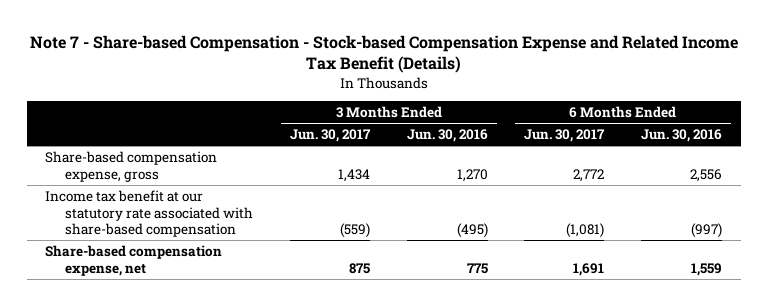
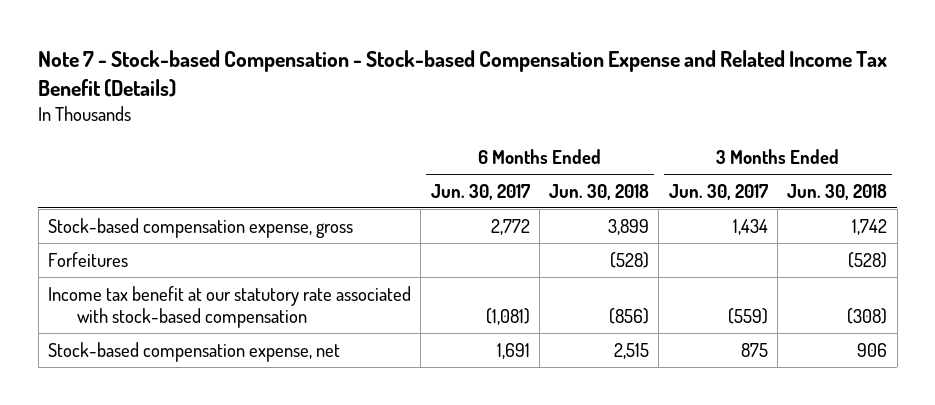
- Note 7 - Share-based Compensation - Stock-based Compensation Expense and Related Income Tax Benefit (Details)
+ Note 7 - Stock-based Compensation - Stock-based Compensation Expense and Related Income Tax Benefit (Details)
- | 3 Months Ended Jun. 30, 2017 | 3 Months Ended Jun. 30, 2016 | 6 Months Ended Jun. 30, 2017 | 6 Months Ended Jun. 30, 2016
+ | 6 Months Ended Jun. 30, 2017 | 6 Months Ended Jun. 30, 2018 | 3 Months Ended Jun. 30, 2017 | 3 Months Ended Jun. 30, 2018
- Share-based compensation expense, gross | 1,434 | 1,270 | 2,772 | 2,556
- Income tax benefit at our statutory rate associated with share-based compensation | (559) | (495) | (1,081) | (997)
- Share-based compensation expense, net | 875 | 775 | 1,691 | 1,559
+ Stock-based compensation expense, gross | 2,772 | 3,899 | 1,434 | 1,742
+ Forfeitures | | (528) | | (528)
+ Income tax benefit at our statutory rate associated with stock-based compensation | (1,081) | (856) | (559) | (308)
+ Stock-based compensation expense, net | 1,691 | 2,515 | 875 | 906

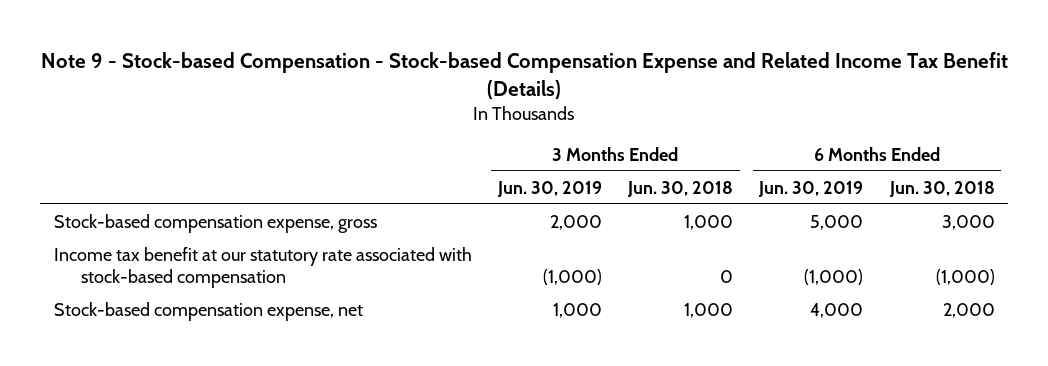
- Note 7 - Stock-based Compensation - Stock-based Compensation Expense and Related Income Tax Benefit (Details)
+ Note 9 - Stock-based Compensation - Stock-based Compensation Expense and Related Income Tax Benefit (Details)
- | 6 Months Ended Jun. 30, 2017 | 6 Months Ended Jun. 30, 2018 | 3 Months Ended Jun. 30, 2017 | 3 Months Ended Jun. 30, 2018
+ | 3 Months Ended Jun. 30, 2019 | 3 Months Ended Jun. 30, 2018 | 6 Months Ended Jun. 30, 2019 | 6 Months Ended Jun. 30, 2018
- Stock-based compensation expense, gross | 2,772 | 3,899 | 1,434 | 1,742
- Forfeitures | | (528) | | (528)
- Income tax benefit at our statutory rate associated with stock-based compensation | (1,081) | (856) | (559) | (308)
- Stock-based compensation expense, net | 1,691 | 2,515 | 875 | 906
+ Stock-based compensation expense, gross | 2,000 | 1,000 | 5,000 | 3,000
+ Income tax benefit at our statutory rate associated with stock-based compensation | (1,000) | 0 | (1,000) | (1,000)
+ Stock-based compensation expense, net | 1,000 | 1,000 | 4,000 | 2,000

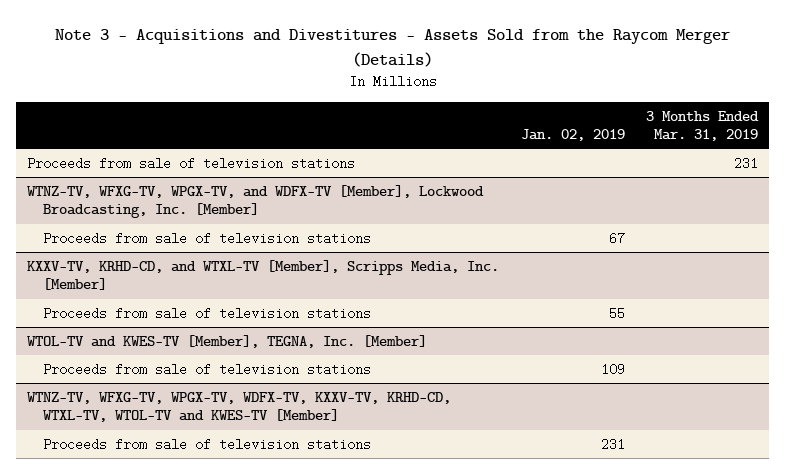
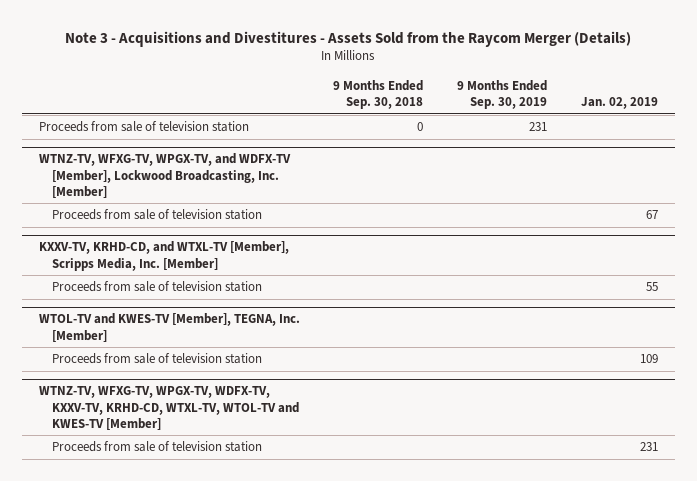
- | Jan. 02, 2019 | 3 Months Ended Mar. 31, 2019
+ | 9 Months Ended Sep. 30, 2018 | 9 Months Ended Sep. 30, 2019 | Jan. 02, 2019
- Proceeds from sale of television stations | | 231
+ Proceeds from sale of television station | 0 | 231 |
@ WTNZ-TV, WFXG-TV, WPGX-TV, and WDFX-TV [Member], Lockwood Broadcasting, Inc. [Member]
- Proceeds from sale of television stations | 67 |
+ Proceeds from sale of television station | | | 67
@ KXXV-TV, KRHD-CD, and WTXL-TV [Member], Scripps Media, Inc. [Member]
- Proceeds from sale of television stations | 55 |
+ Proceeds from sale of television station | | | 55
@ WTOL-TV and KWES-TV [Member], TEGNA, Inc. [Member]
- Proceeds from sale of television stations | 109 |
+ Proceeds from sale of television station | | | 109
@ WTNZ-TV, WFXG-TV, WPGX-TV, WDFX-TV, KXXV-TV, KRHD-CD, WTXL-TV, WTOL-TV and KWES-TV [Member]
- Proceeds from sale of television stations | 231 |
+ Proceeds from sale of television station | | | 231

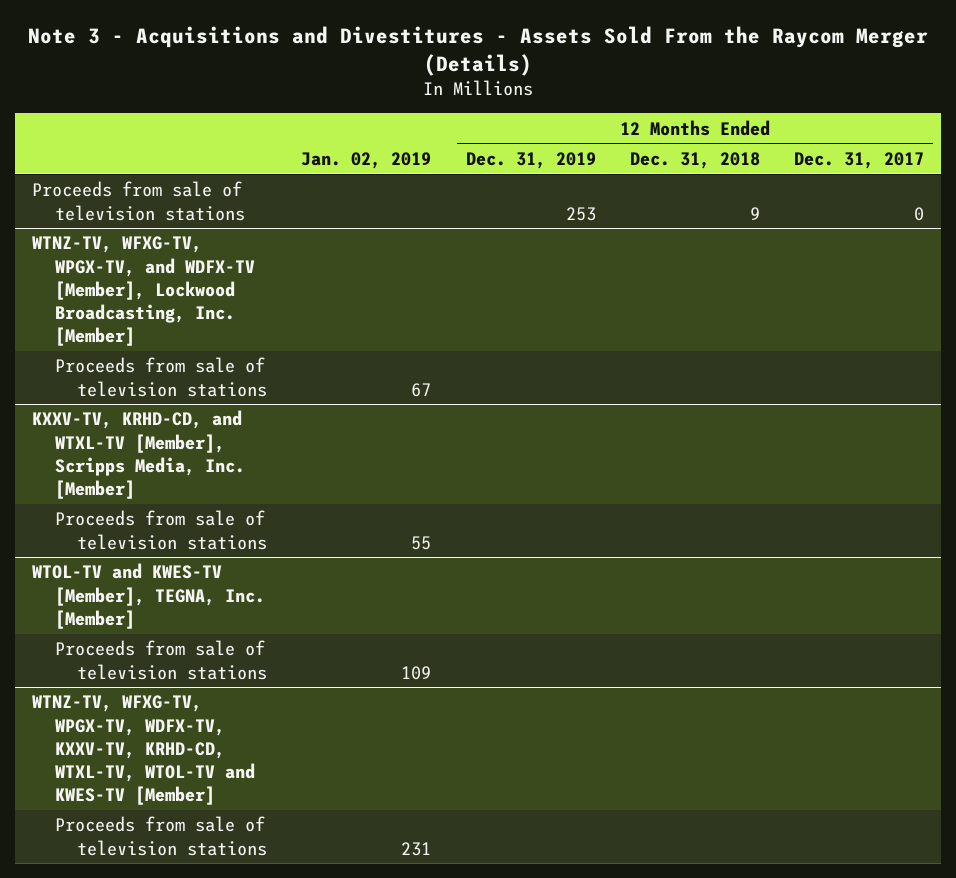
- Note 3 - Acquisitions and Divestitures - Assets Sold from the Raycom Merger (Details)
+ Note 3 - Acquisitions and Divestitures - Assets Sold From the Raycom Merger (Details)
- | 9 Months Ended Sep. 30, 2018 | 9 Months Ended Sep. 30, 2019 | Jan. 02, 2019
+ | Jan. 02, 2019 | 12 Months Ended Dec. 31, 2019 | 12 Months Ended Dec. 31, 2018 | 12 Months Ended Dec. 31, 2017
- Proceeds from sale of television station | 0 | 231 |
+ Proceeds from sale of television stations | | 253 | 9 | 0
@ WTNZ-TV, WFXG-TV, WPGX-TV, and WDFX-TV [Member], Lockwood Broadcasting, Inc. [Member]
- Proceeds from sale of television station | | | 67
+ Proceeds from sale of television stations | 67 | | |
@ KXXV-TV, KRHD-CD, and WTXL-TV [Member], Scripps Media, Inc. [Member]
- Proceeds from sale of television station | | | 55
+ Proceeds from sale of television stations | 55 | | |
@ WTOL-TV and KWES-TV [Member], TEGNA, Inc. [Member]
- Proceeds from sale of television station | | | 109
+ Proceeds from sale of television stations | 109 | | |
@ WTNZ-TV, WFXG-TV, WPGX-TV, WDFX-TV, KXXV-TV, KRHD-CD, WTXL-TV, WTOL-TV and KWES-TV [Member]
- Proceeds from sale of television station | | | 231
+ Proceeds from sale of television stations | 231 | | |

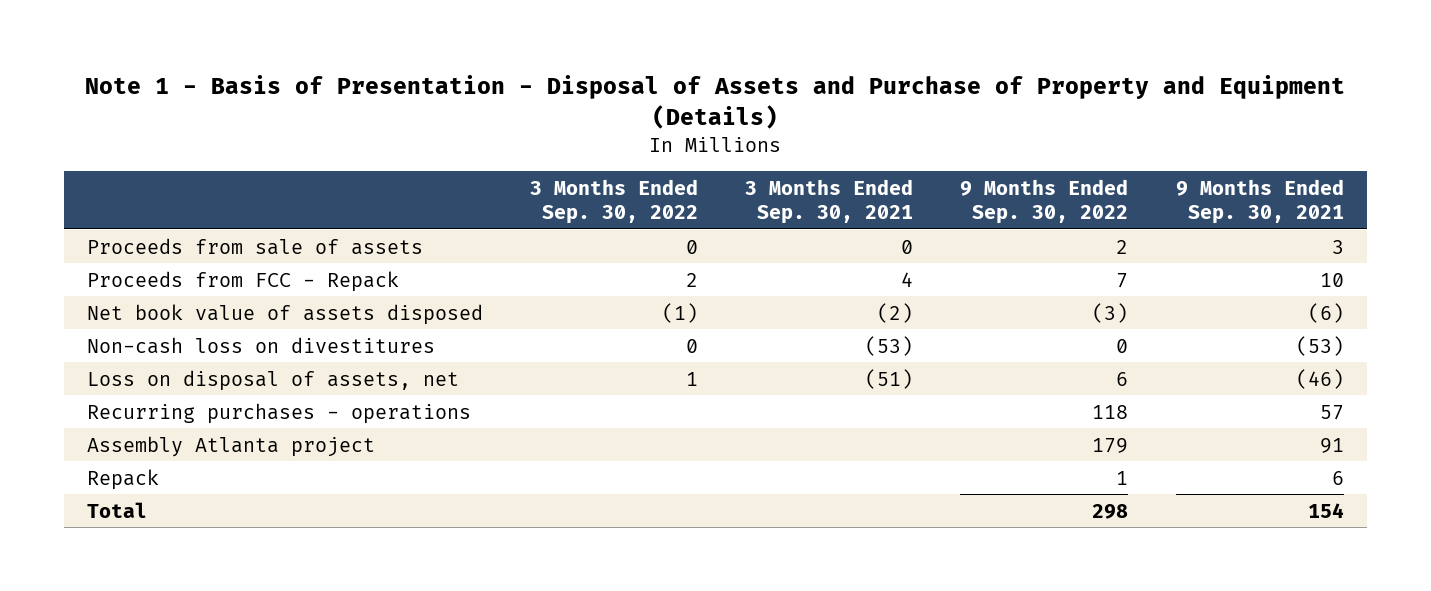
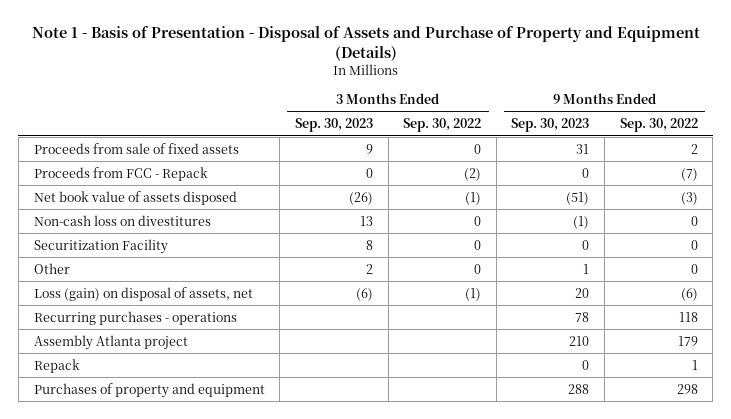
- | 3 Months Ended Sep. 30, 2022 | 3 Months Ended Sep. 30, 2021 | 9 Months Ended Sep. 30, 2022 | 9 Months Ended Sep. 30, 2021
+ | 3 Months Ended Sep. 30, 2023 | 3 Months Ended Sep. 30, 2022 | 9 Months Ended Sep. 30, 2023 | 9 Months Ended Sep. 30, 2022
- Proceeds from sale of assets | 0 | 0 | 2 | 3
- Proceeds from FCC - Repack | 2 | 4 | 7 | 10
+ Proceeds from sale of fixed assets | 9 | 0 | 31 | 2
+ Proceeds from FCC - Repack | 0 | (2) | 0 | (7)
- Loss on disposal of assets, net | 1 | (51) | 6 | (46)
+ Securitization Facility | 8 | 0 | 0 | 0
+ Other | 2 | 0 | 1 | 0
+ Loss (gain) on disposal of assets, net | (6) | (1) | 20 | (6)
- Total | | | 298 | 154
+ Purchases of property and equipment | | | 288 | 298

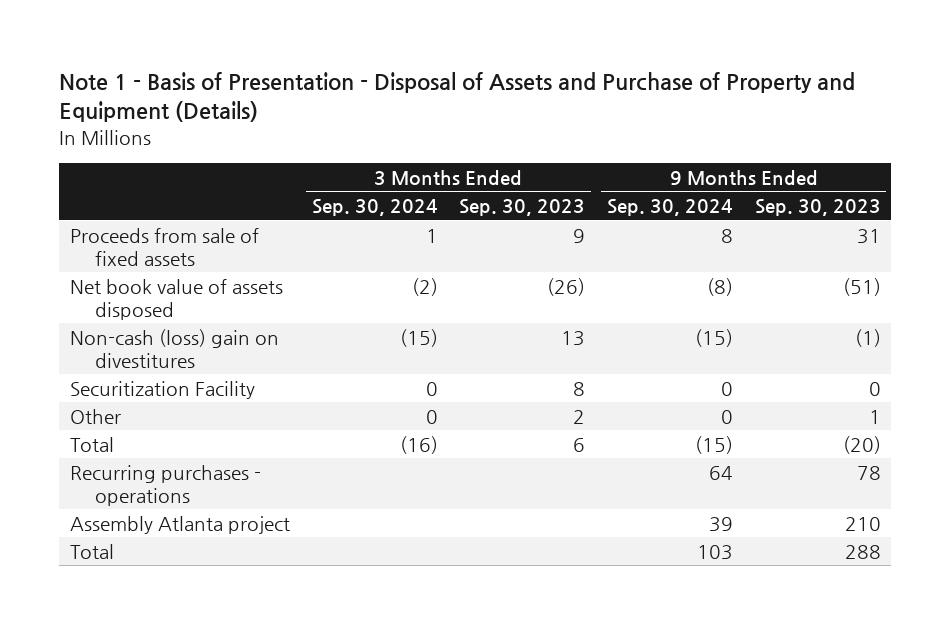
- | 3 Months Ended Sep. 30, 2023 | 3 Months Ended Sep. 30, 2022 | 9 Months Ended Sep. 30, 2023 | 9 Months Ended Sep. 30, 2022
+ | 3 Months Ended Sep. 30, 2024 | 3 Months Ended Sep. 30, 2023 | 9 Months Ended Sep. 30, 2024 | 9 Months Ended Sep. 30, 2023
- Proceeds from FCC - Repack | 0 | (2) | 0 | (7)
- Non-cash loss on divestitures | 13 | 0 | (1) | 0
+ Non-cash (loss) gain on divestitures | (15) | 13 | (15) | (1)
- Loss (gain) on disposal of assets, net | (6) | (1) | 20 | (6)
+ Total | (16) | 6 | (15) | (20)
- Repack | | | 0 | 1
- Purchases of property and equipment | | | 288 | 298
+ Total | | | 103 | 288

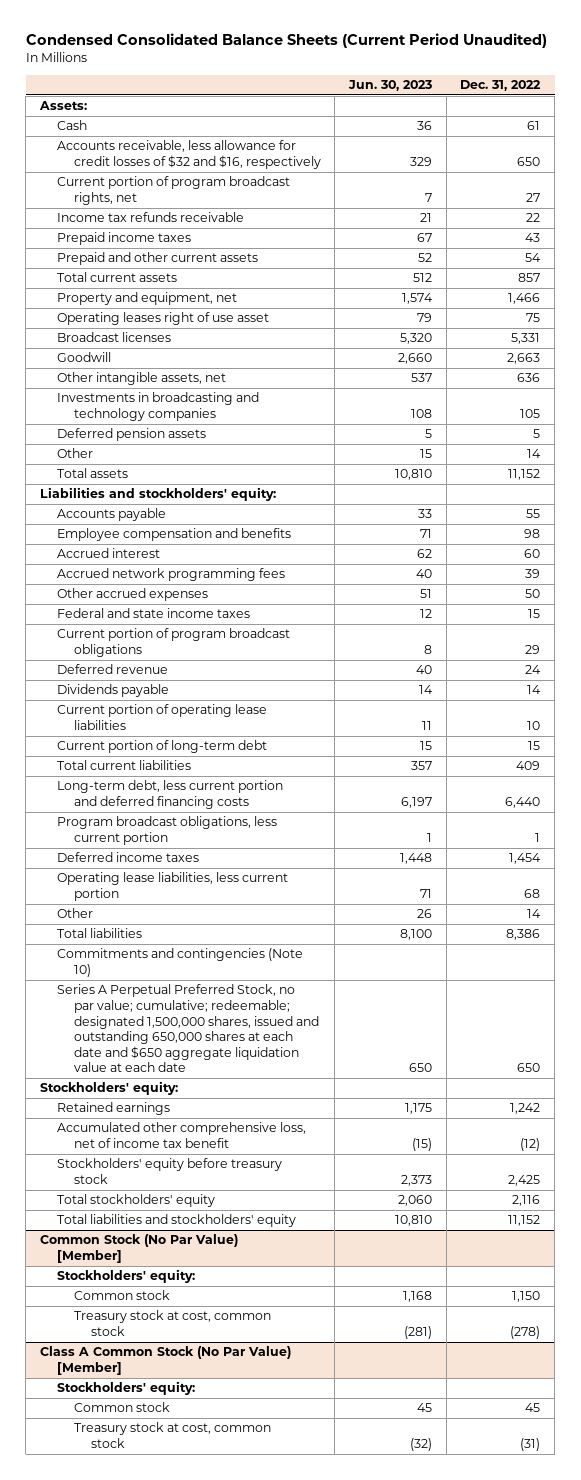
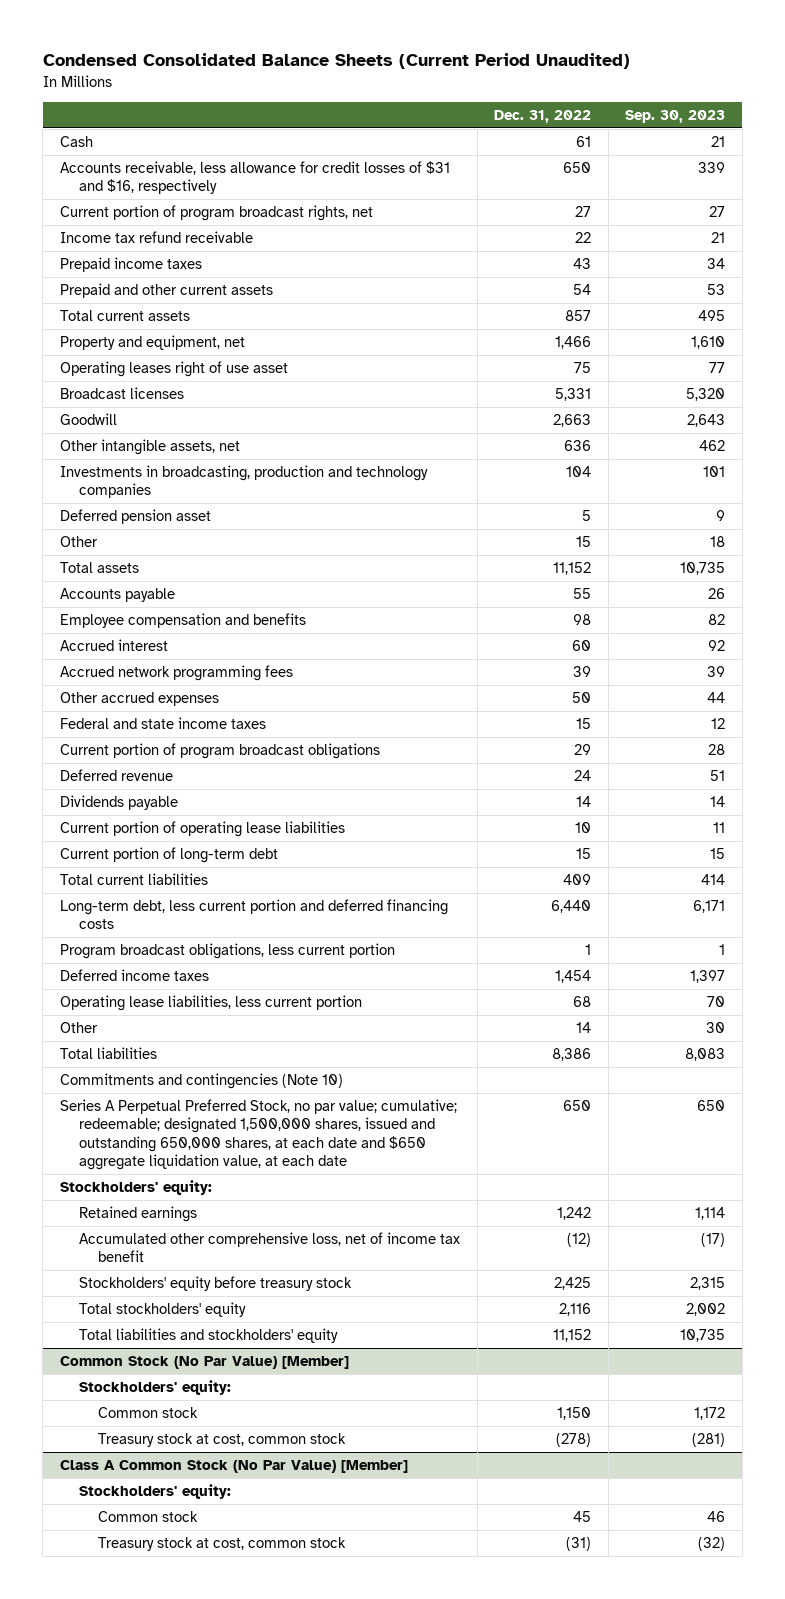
- | Jun. 30, 2023 | Dec. 31, 2022
+ | Dec. 31, 2022 | Sep. 30, 2023
- Assets:
- Accounts receivable, less allowance for credit losses of $32 and $16, respectively | 329 | 650
+ Accounts receivable, less allowance for credit losses of $31 and $16, respectively | 650 | 339
- Income tax refunds receivable | 21 | 22
+ Income tax refund receivable | 22 | 21
- Investments in broadcasting and technology companies | 108 | 105
- Deferred pension assets | 5 | 5
- Other | 15 | 14
+ Investments in broadcasting, production and technology companies | 104 | 101
+ Deferred pension asset | 5 | 9
+ Other | 15 | 18
- Liabilities and stockholders' equity:
- Series A Perpetual Preferred Stock, no par value; cumulative; redeemable; designated 1,500,000 shares, issued and outstanding 650,000 shares at each date and $650 aggregate liquidation value at each date | 650 | 650
+ Series A Perpetual Preferred Stock, no par value; cumulative; redeemable; designated 1,500,000 shares, issued and outstanding 650,000 shares, at each date and $650 aggregate liquidation value, at each date | 650 | 650

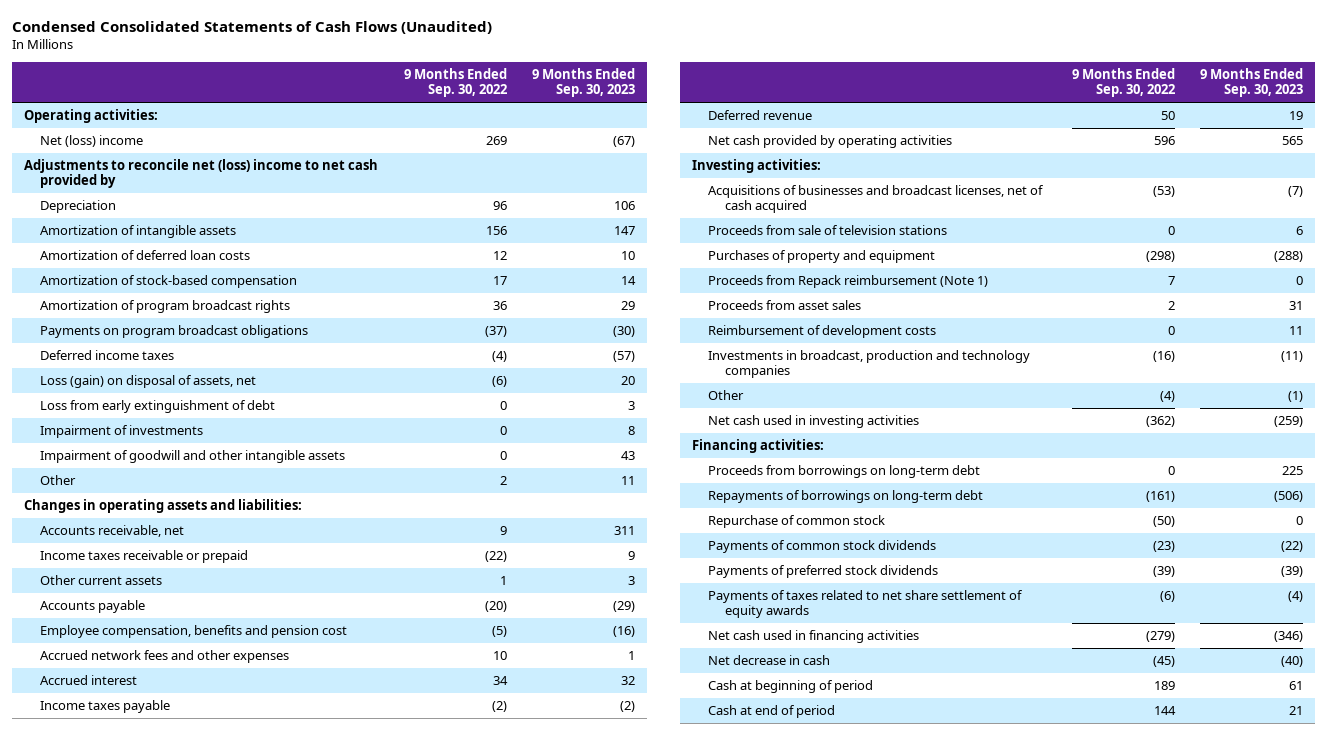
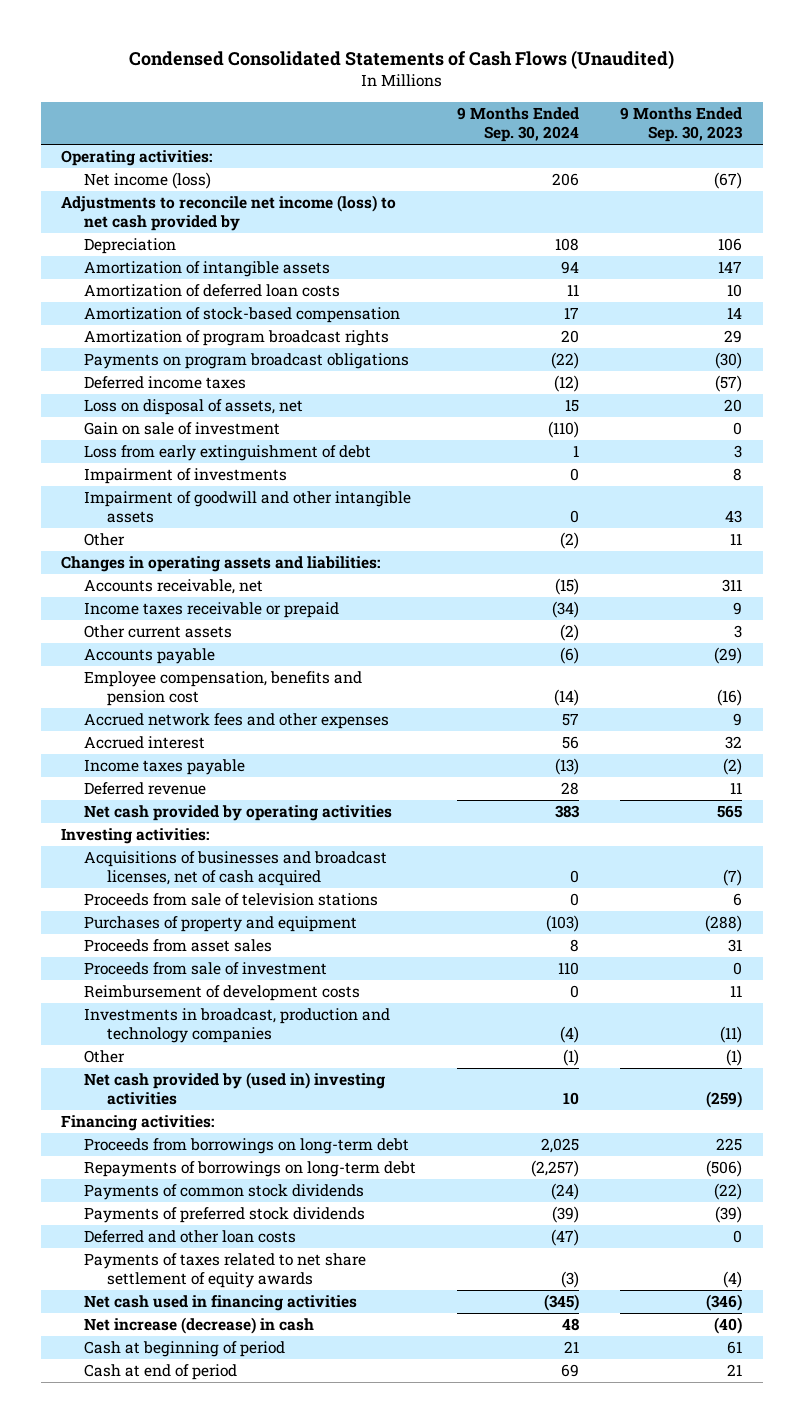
- | 9 Months Ended Sep. 30, 2022 | 9 Months Ended Sep. 30, 2023
+ | 9 Months Ended Sep. 30, 2024 | 9 Months Ended Sep. 30, 2023
- Net (loss) income | 269 | (67)
- Adjustments to reconcile net (loss) income to net cash provided by
+ Net income (loss) | 206 | (67)
+ Adjustments to reconcile net income (loss) to net cash provided by
- Loss (gain) on disposal of assets, net | (6) | 20
+ Loss on disposal of assets, net | 15 | 20
+ Gain on sale of investment | (110) | 0
- Accrued network fees and other expenses | 10 | 1
+ Accrued network fees and other expenses | 57 | 9
- Deferred revenue | 50 | 19
+ Deferred revenue | 28 | 11
- Proceeds from Repack reimbursement (Note 1) | 7 | 0
+ Proceeds from sale of investment | 110 | 0
- Net cash used in investing activities | (362) | (259)
+ Net cash provided by (used in) investing activities | 10 | (259)
- Repurchase of common stock | (50) | 0
+ Deferred and other loan costs | (47) | 0
- Net decrease in cash | (45) | (40)
+ Net increase (decrease) in cash | 48 | (40)

